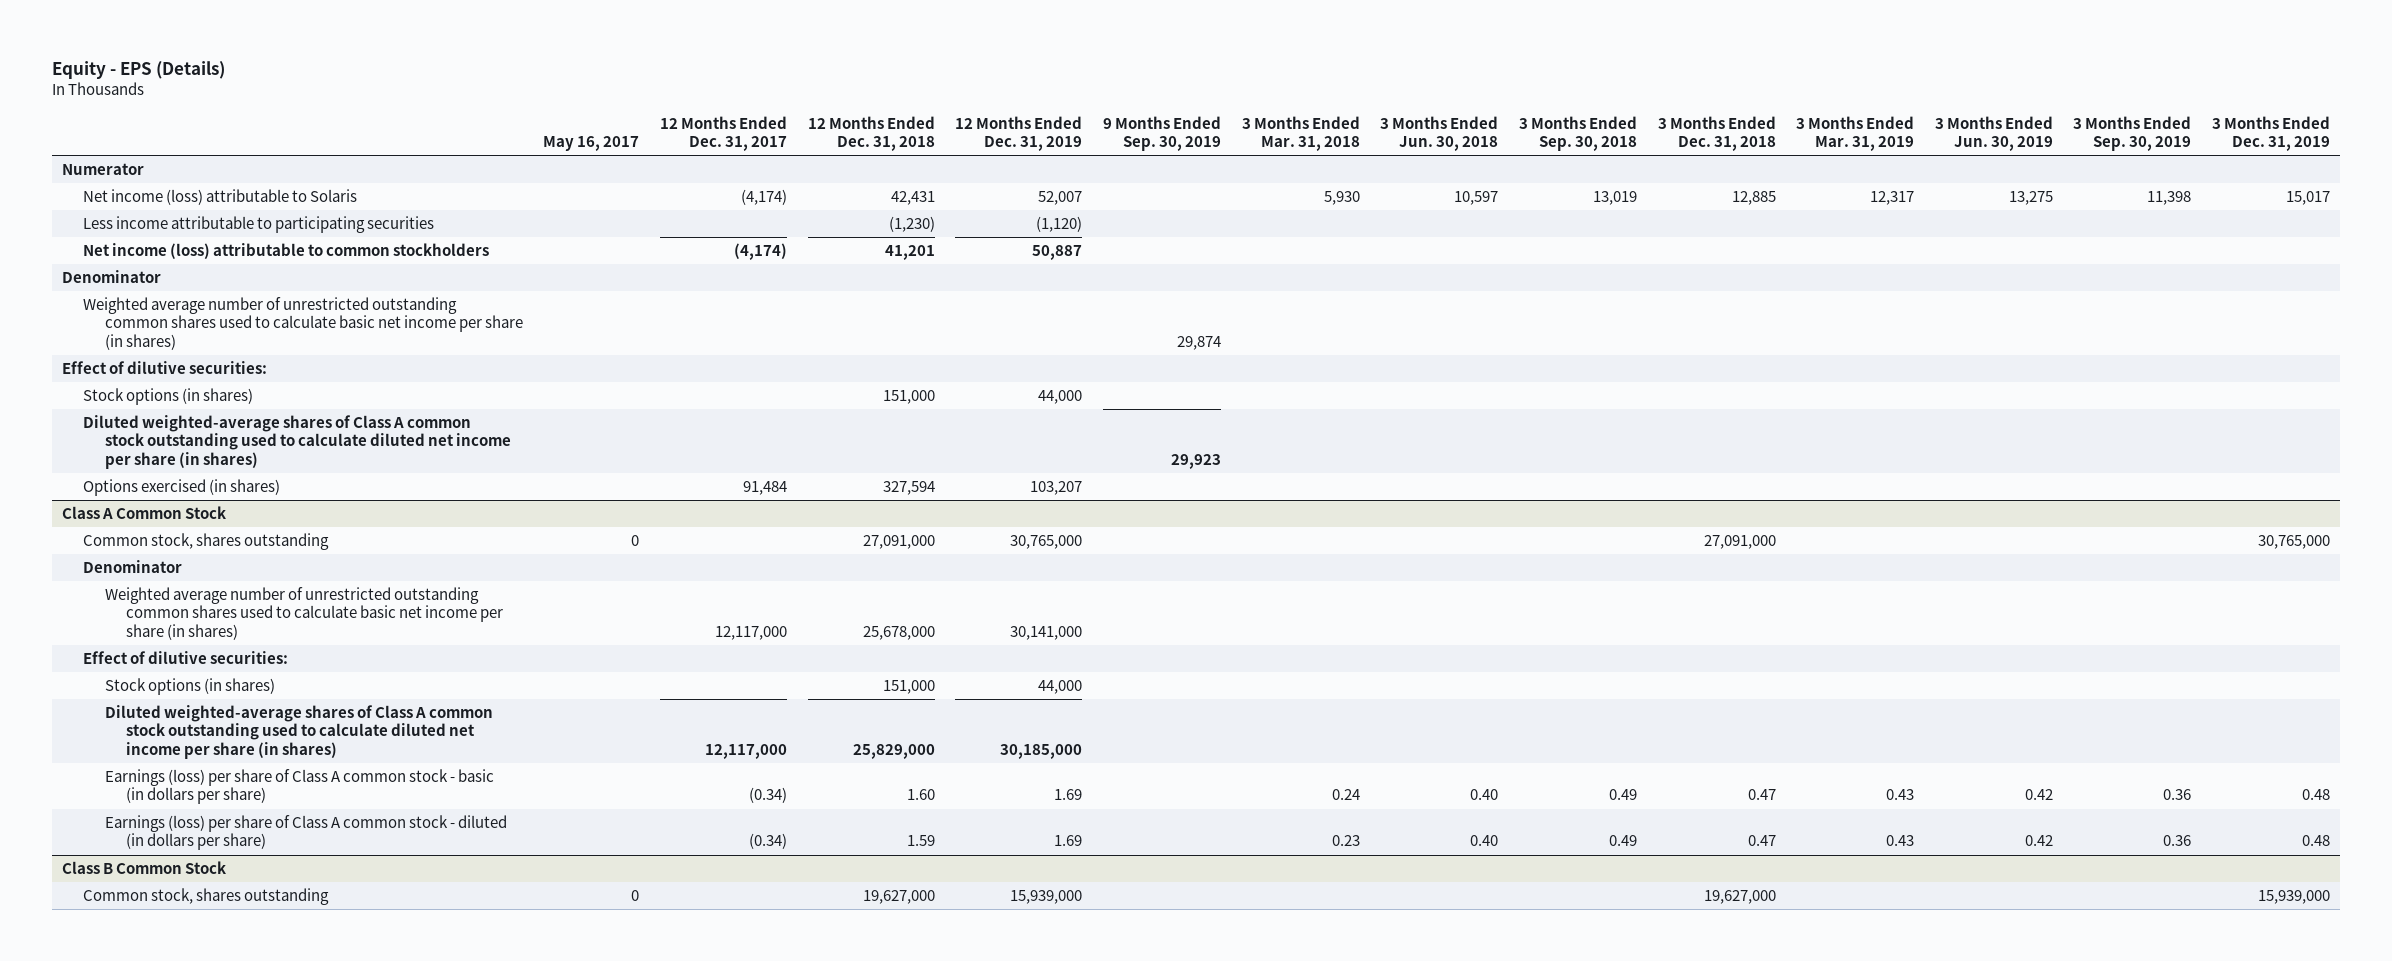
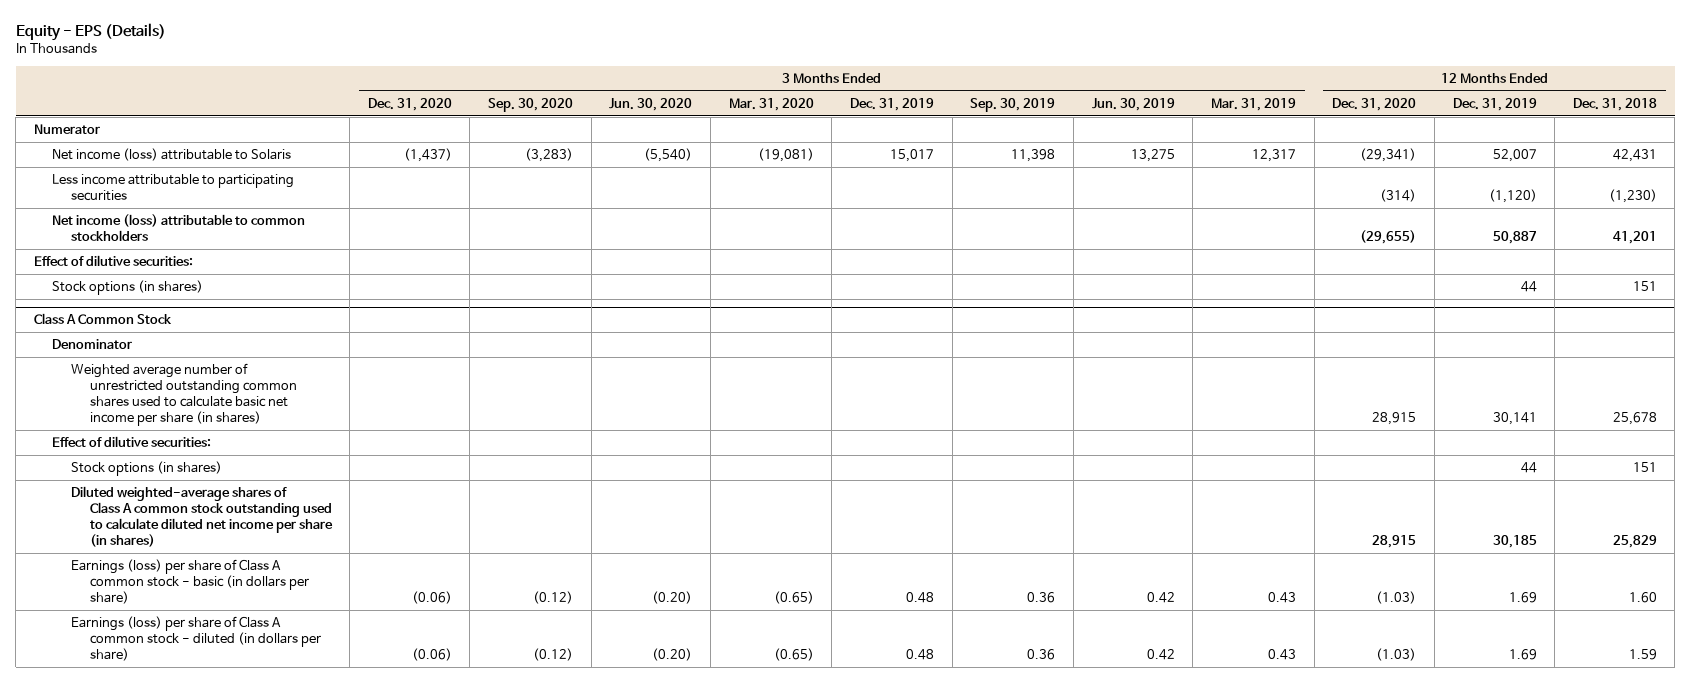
- | May 16, 2017 | 12 Months Ended Dec. 31, 2017 | 12 Months Ended Dec. 31, 2018 | 12 Months Ended Dec. 31, 2019 | 9 Months Ended Sep. 30, 2019 | 3 Months Ended Mar. 31, 2018 | 3 Months Ended Jun. 30, 2018 | 3 Months Ended Sep. 30, 2018 | 3 Months Ended Dec. 31, 2018 | 3 Months Ended Mar. 31, 2019 | 3 Months Ended Jun. 30, 2019 | 3 Months Ended Sep. 30, 2019 | 3 Months Ended Dec. 31, 2019
+ | 3 Months Ended Dec. 31, 2020 | 3 Months Ended Sep. 30, 2020 | 3 Months Ended Jun. 30, 2020 | 3 Months Ended Mar. 31, 2020 | 3 Months Ended Dec. 31, 2019 | 3 Months Ended Sep. 30, 2019 | 3 Months Ended Jun. 30, 2019 | 3 Months Ended Mar. 31, 2019 | 12 Months Ended Dec. 31, 2020 | 12 Months Ended Dec. 31, 2019 | 12 Months Ended Dec. 31, 2018
- Denominator
- Weighted average number of unrestricted outstanding common shares used to calculate basic net income per share (in shares) | | | | | 29,874 | | | | | | | |
- Stock options (in shares) | | | 151,000 | 44,000 | | | | | | | | |
- Diluted weighted-average shares of Class A common stock outstanding used to calculate diluted net income per share (in shares) | | | | | 29,923 | | | | | | | |
- Options exercised (in shares) | | 91,484 | 327,594 | 103,207 | | | | | | | | |
+ Stock options (in shares) | | | | | | | | | | 44 | 151
@ Class A Common Stock
- Common stock, shares outstanding | 0 | | 27,091,000 | 30,765,000 | | | | | 27,091,000 | | | | 30,765,000
- Weighted average number of unrestricted outstanding common shares used to calculate basic net income per share (in shares) | | 12,117,000 | 25,678,000 | 30,141,000 | | | | | | | | |
+ Weighted average number of unrestricted outstanding common shares used to calculate basic net income per share (in shares) | | | | | | | | | 28,915 | 30,141 | 25,678
- Stock options (in shares) | | | 151,000 | 44,000 | | | | | | | | |
- Diluted weighted-average shares of Class A common stock outstanding used to calculate diluted net income per share (in shares) | | 12,117,000 | 25,829,000 | 30,185,000 | | | | | | | | |
+ Stock options (in shares) | | | | | | | | | | 44 | 151
+ Diluted weighted-average shares of Class A common stock outstanding used to calculate diluted net income per share (in shares) | | | | | | | | | 28,915 | 30,185 | 25,829
- Class B Common Stock
- Common stock, shares outstanding | 0 | | 19,627,000 | 15,939,000 | | | | | 19,627,000 | | | | 15,939,000

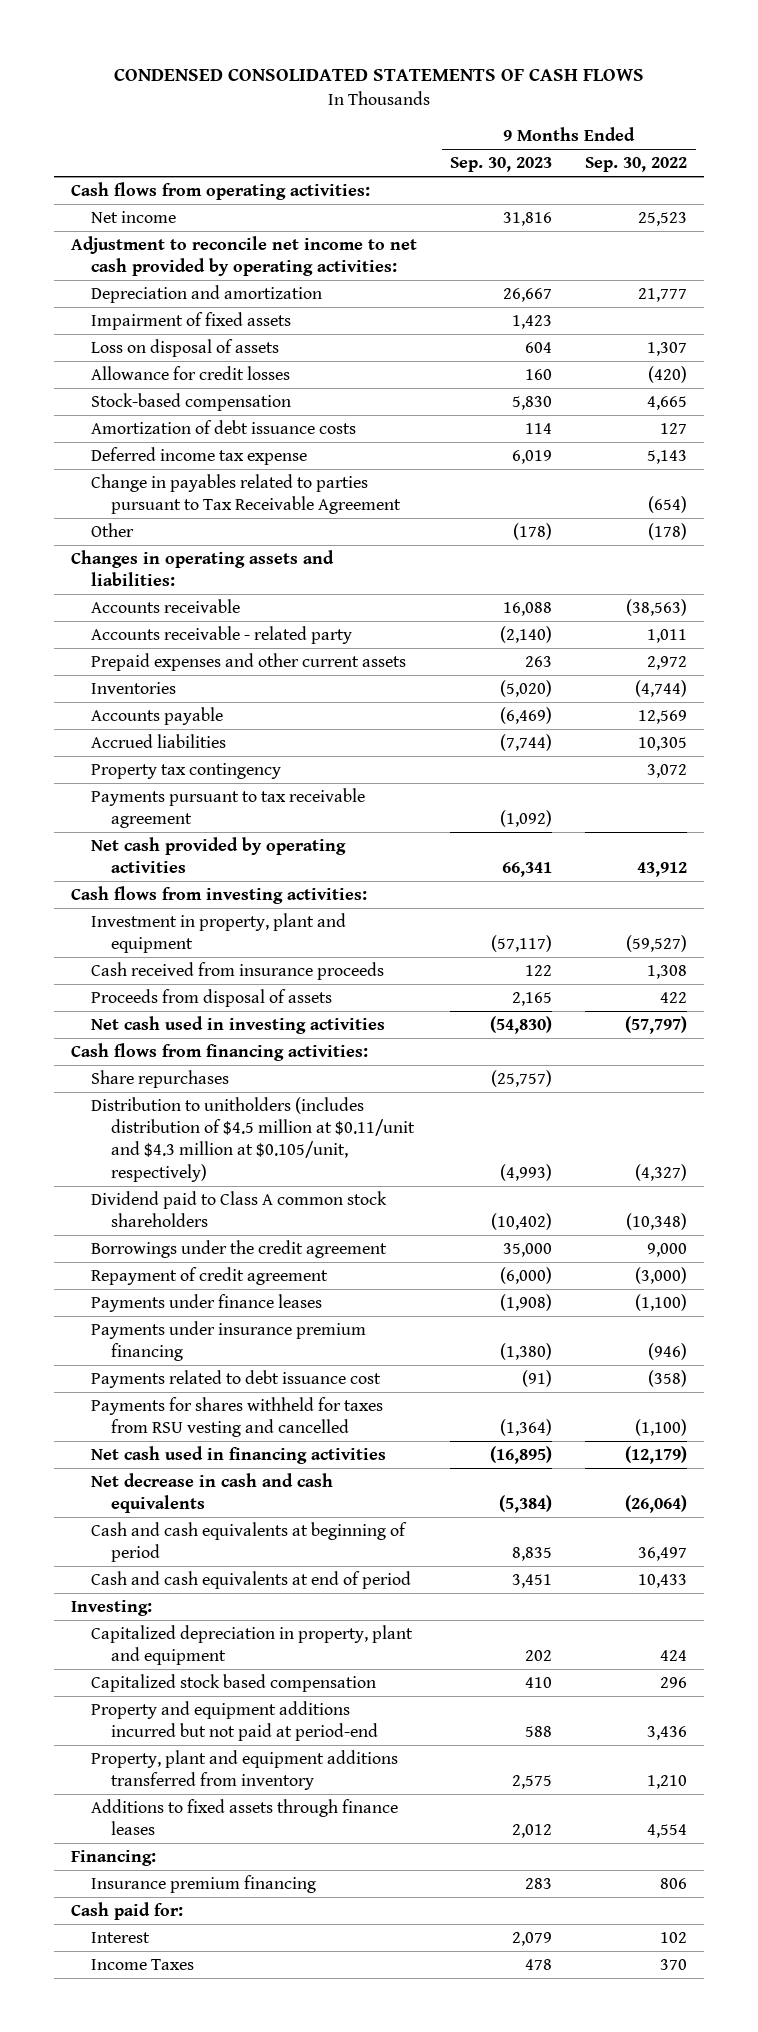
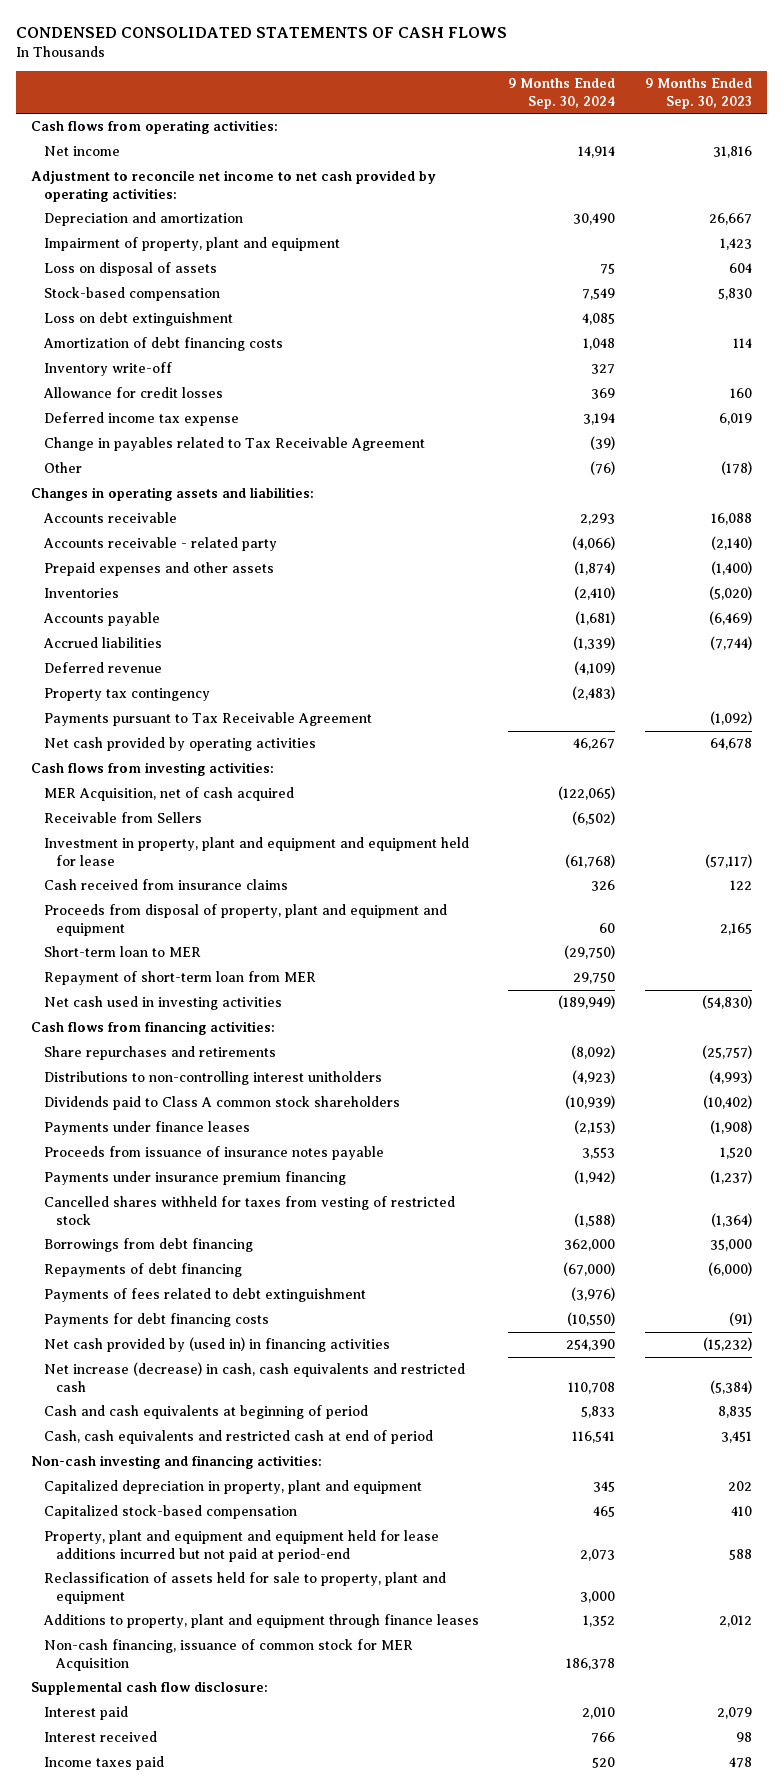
- | 9 Months Ended Sep. 30, 2023 | 9 Months Ended Sep. 30, 2022
+ | 9 Months Ended Sep. 30, 2024 | 9 Months Ended Sep. 30, 2023
- Impairment of fixed assets | 1,423 |
+ Impairment of property, plant and equipment | | 1,423
- Amortization of debt issuance costs | 114 | 127
+ Loss on debt extinguishment | 4,085 |
+ Amortization of debt financing costs | 1,048 | 114
+ Inventory write-off | 327 |
moved down: Allowance for credit losses | 369 | 160
- Change in payables related to parties pursuant to Tax Receivable Agreement | | (654)
+ Change in payables related to Tax Receivable Agreement | (39) |
- Prepaid expenses and other current assets | 263 | 2,972
+ Prepaid expenses and other assets | (1,874) | (1,400)
+ Deferred revenue | (4,109) |
- Payments pursuant to tax receivable agreement | (1,092) |
- Net cash provided by operating activities | 66,341 | 43,912
+ Payments pursuant to Tax Receivable Agreement | | (1,092)
+ Net cash provided by operating activities | 46,267 | 64,678
- Investment in property, plant and equipment | (57,117) | (59,527)
- Cash received from insurance proceeds | 122 | 1,308
- Proceeds from disposal of assets | 2,165 | 422
+ MER Acquisition, net of cash acquired | (122,065) |
+ Receivable from Sellers | (6,502) |
+ Investment in property, plant and equipment and equipment held for lease | (61,768) | (57,117)
+ Cash received from insurance claims | 326 | 122
+ Proceeds from disposal of property, plant and equipment and equipment | 60 | 2,165
+ Short-term loan to MER | (29,750) |
+ Repayment of short-term loan from MER | 29,750 |
- Share repurchases | (25,757) |
- Distribution to unitholders (includes distribution of $4.5 million at $0.11/unit and $4.3 million at $0.105/unit, respectively) | (4,993) | (4,327)
- Dividend paid to Class A common stock shareholders | (10,402) | (10,348)
- Borrowings under the credit agreement | 35,000 | 9,000
- Repayment of credit agreement | (6,000) | (3,000)
+ Share repurchases and retirements | (8,092) | (25,757)
+ Distributions to non-controlling interest unitholders | (4,923) | (4,993)
+ Dividends paid to Class A common stock shareholders | (10,939) | (10,402)
- Payments under insurance premium financing | (1,380) | (946)
- Payments related to debt issuance cost | (91) | (358)
- Payments for shares withheld for taxes from RSU vesting and cancelled | (1,364) | (1,100)
- Net cash used in financing activities | (16,895) | (12,179)
- Net decrease in cash and cash equivalents | (5,384) | (26,064)
+ Proceeds from issuance of insurance notes payable | 3,553 | 1,520
+ Payments under insurance premium financing | (1,942) | (1,237)
+ Cancelled shares withheld for taxes from vesting of restricted stock | (1,588) | (1,364)
+ Borrowings from debt financing | 362,000 | 35,000
+ Repayments of debt financing | (67,000) | (6,000)
+ Payments of fees related to debt extinguishment | (3,976) |
+ Payments for debt financing costs | (10,550) | (91)
+ Net cash provided by (used in) in financing activities | 254,390 | (15,232)
+ Net increase (decrease) in cash, cash equivalents and restricted cash | 110,708 | (5,384)
- Cash and cash equivalents at end of period | 3,451 | 10,433
- Investing:
+ Cash, cash equivalents and restricted cash at end of period | 116,541 | 3,451
+ Non-cash investing and financing activities:
- Capitalized stock based compensation | 410 | 296
- Property and equipment additions incurred but not paid at period-end | 588 | 3,436
- Property, plant and equipment additions transferred from inventory | 2,575 | 1,210
- Additions to fixed assets through finance leases | 2,012 | 4,554
- Financing:
- Insurance premium financing | 283 | 806
- Cash paid for:
- Interest | 2,079 | 102
- Income Taxes | 478 | 370
+ Capitalized stock-based compensation | 465 | 410
+ Property, plant and equipment and equipment held for lease additions incurred but not paid at period-end | 2,073 | 588
+ Reclassification of assets held for sale to property, plant and equipment | 3,000 |
+ Additions to property, plant and equipment through finance leases | 1,352 | 2,012
+ Non-cash financing, issuance of common stock for MER Acquisition | 186,378 |
+ Supplemental cash flow disclosure:
+ Interest paid | 2,010 | 2,079
+ Interest received | 766 | 98
+ Income taxes paid | 520 | 478

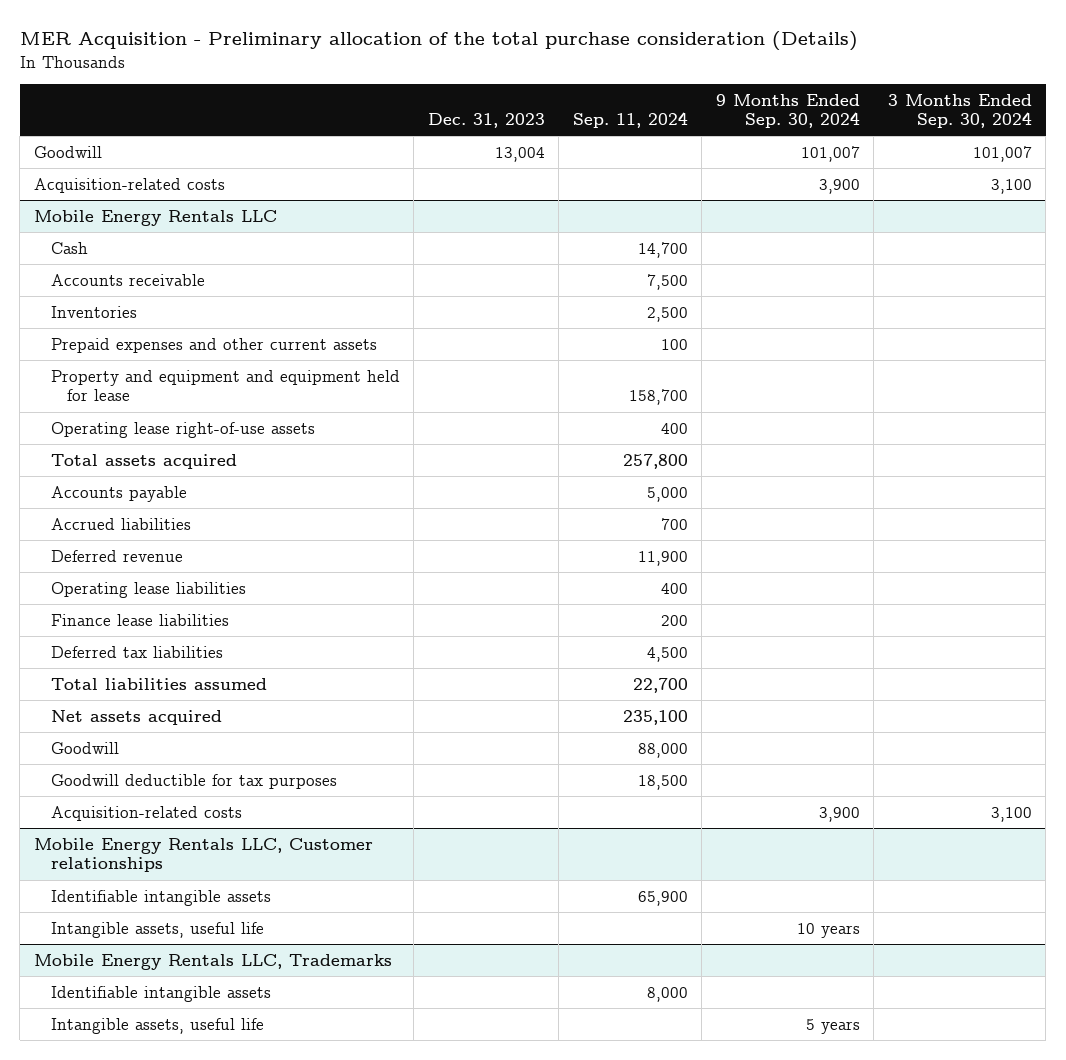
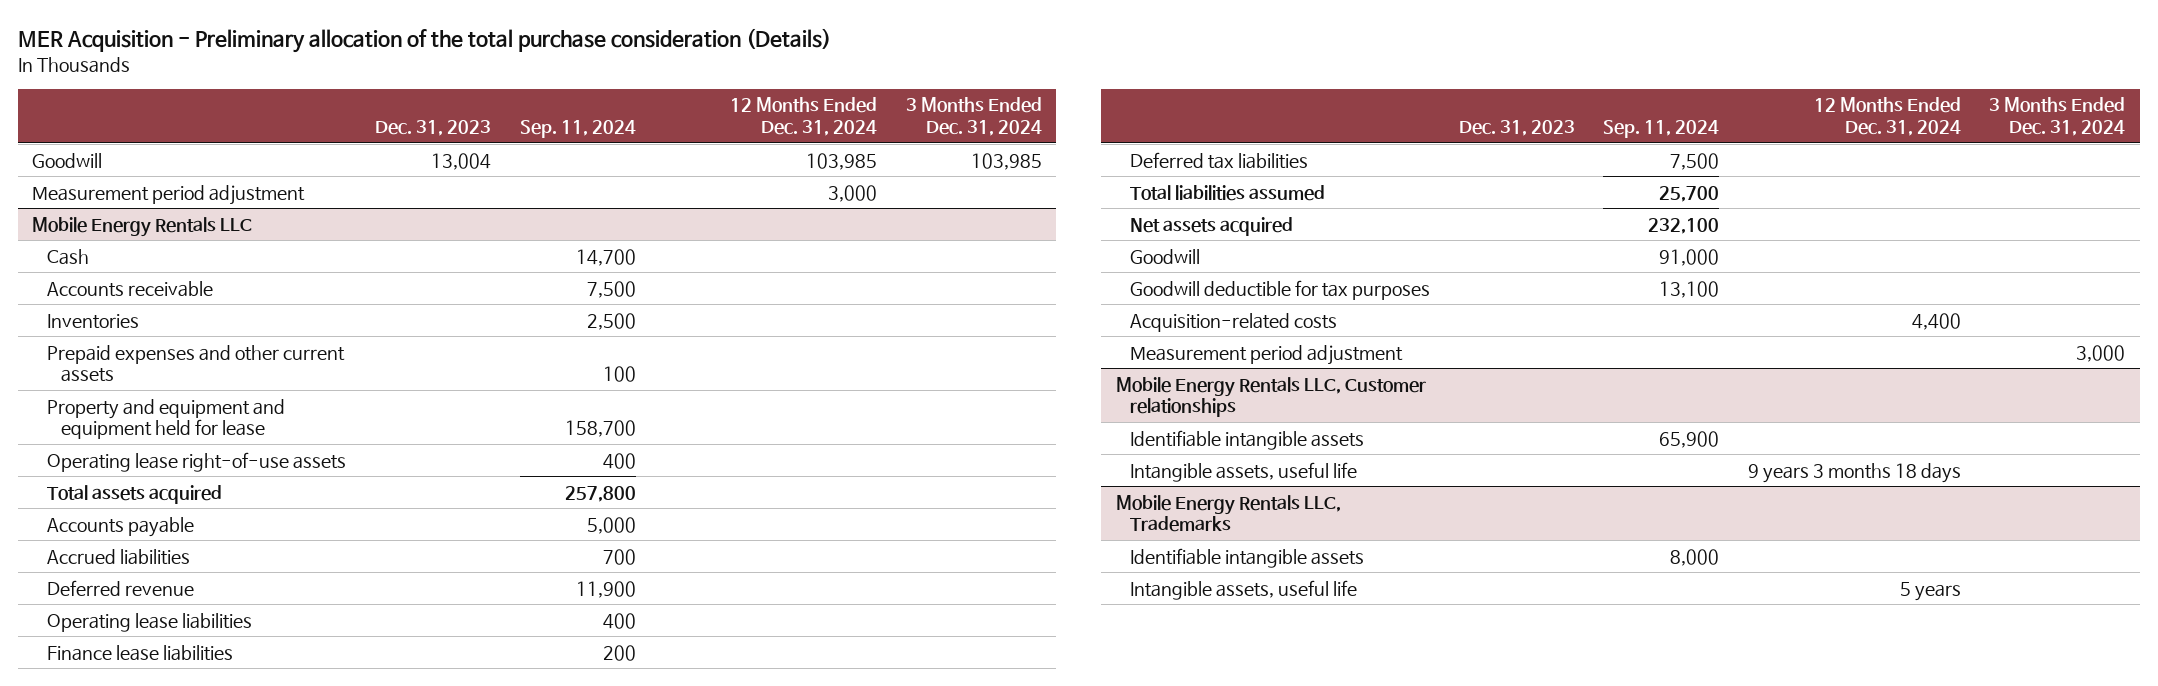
- | Dec. 31, 2023 | Sep. 11, 2024 | 9 Months Ended Sep. 30, 2024 | 3 Months Ended Sep. 30, 2024
+ | Dec. 31, 2023 | Sep. 11, 2024 | 12 Months Ended Dec. 31, 2024 | 3 Months Ended Dec. 31, 2024
- Acquisition-related costs | | | 3,900 | 3,100
+ Measurement period adjustment | | | 3,000 |
@ Mobile Energy Rentals LLC
- Deferred tax liabilities | | 4,500 | |
- Total liabilities assumed | | 22,700 | |
- Net assets acquired | | 235,100 | |
- Goodwill | | 88,000 | |
- Goodwill deductible for tax purposes | | 18,500 | |
+ Deferred tax liabilities | | 7,500 | |
+ Total liabilities assumed | | 25,700 | |
+ Net assets acquired | | 232,100 | |
+ Goodwill | | 91,000 | |
+ Goodwill deductible for tax purposes | | 13,100 | |
+ Measurement period adjustment | | | | 3,000

